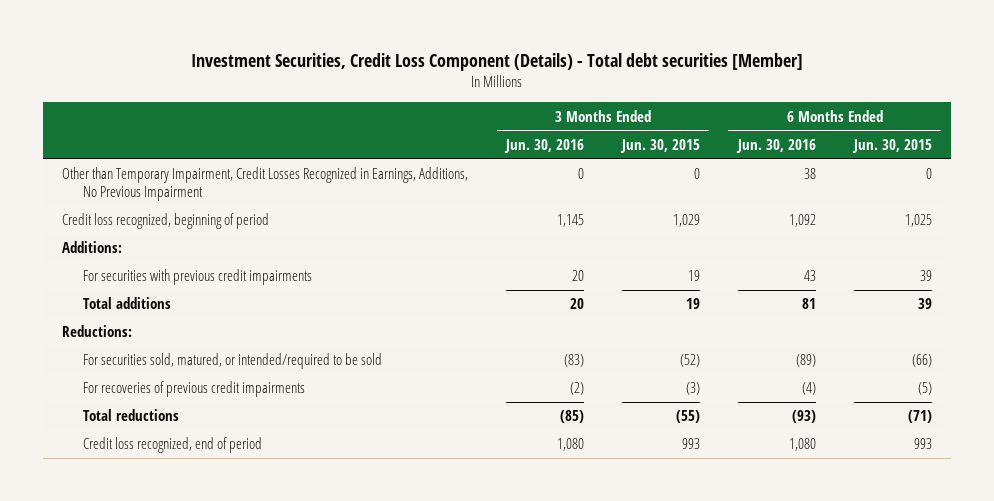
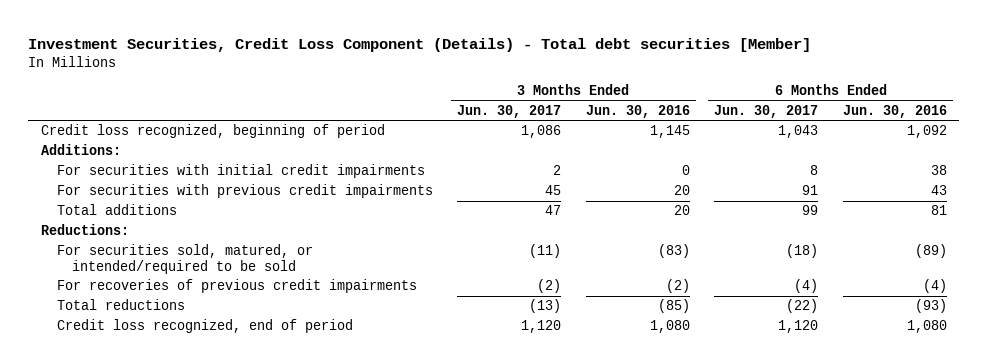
- | 3 Months Ended Jun. 30, 2016 | 3 Months Ended Jun. 30, 2015 | 6 Months Ended Jun. 30, 2016 | 6 Months Ended Jun. 30, 2015
+ | 3 Months Ended Jun. 30, 2017 | 3 Months Ended Jun. 30, 2016 | 6 Months Ended Jun. 30, 2017 | 6 Months Ended Jun. 30, 2016
- Other than Temporary Impairment, Credit Losses Recognized in Earnings, Additions, No Previous Impairment | 0 | 0 | 38 | 0
+ For securities with initial credit impairments | 2 | 0 | 8 | 38

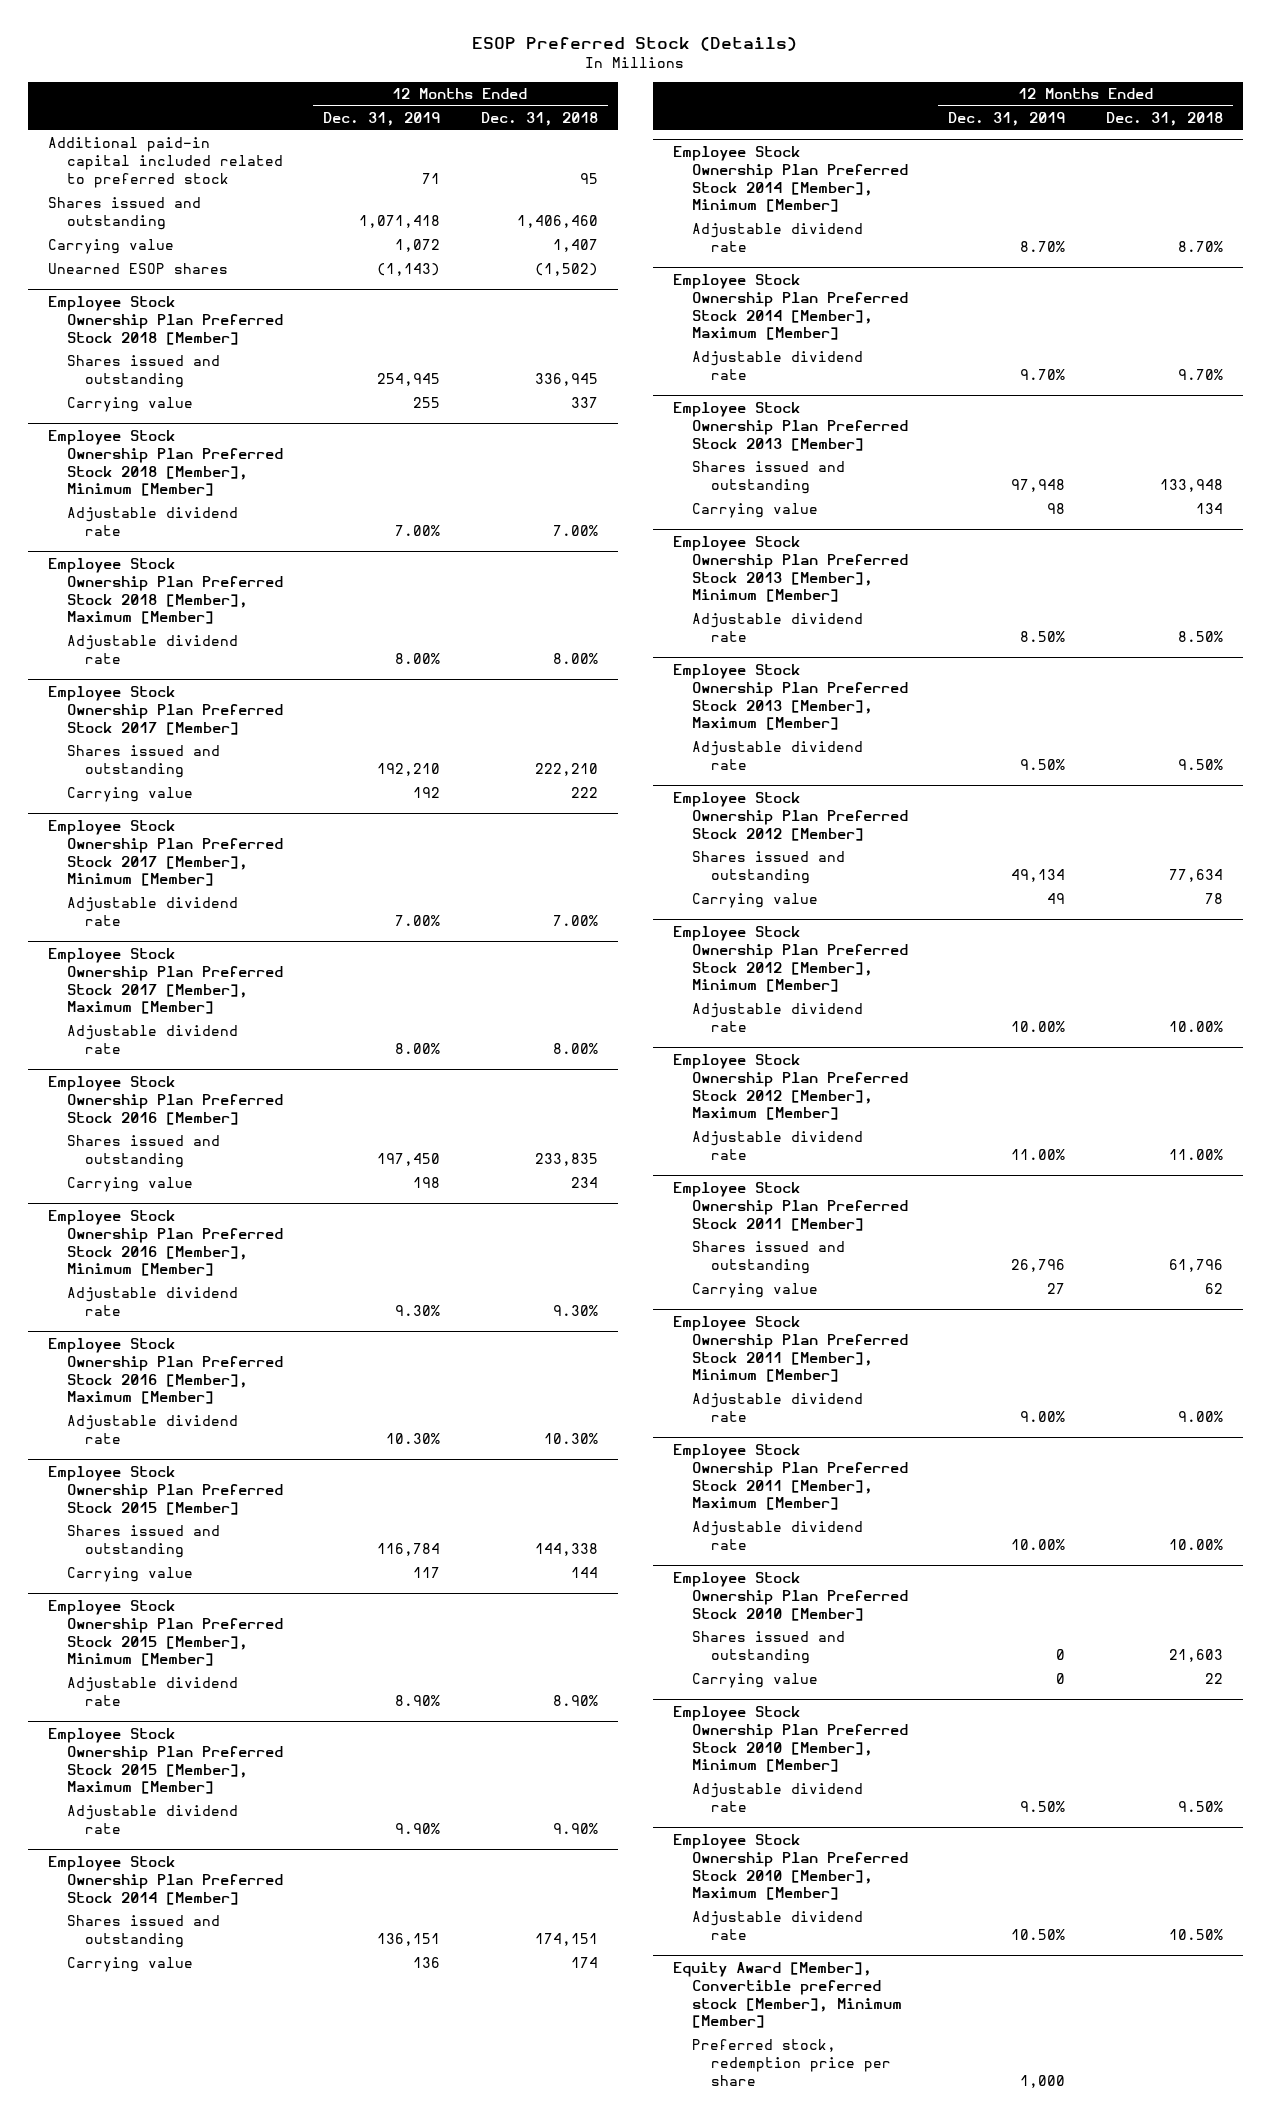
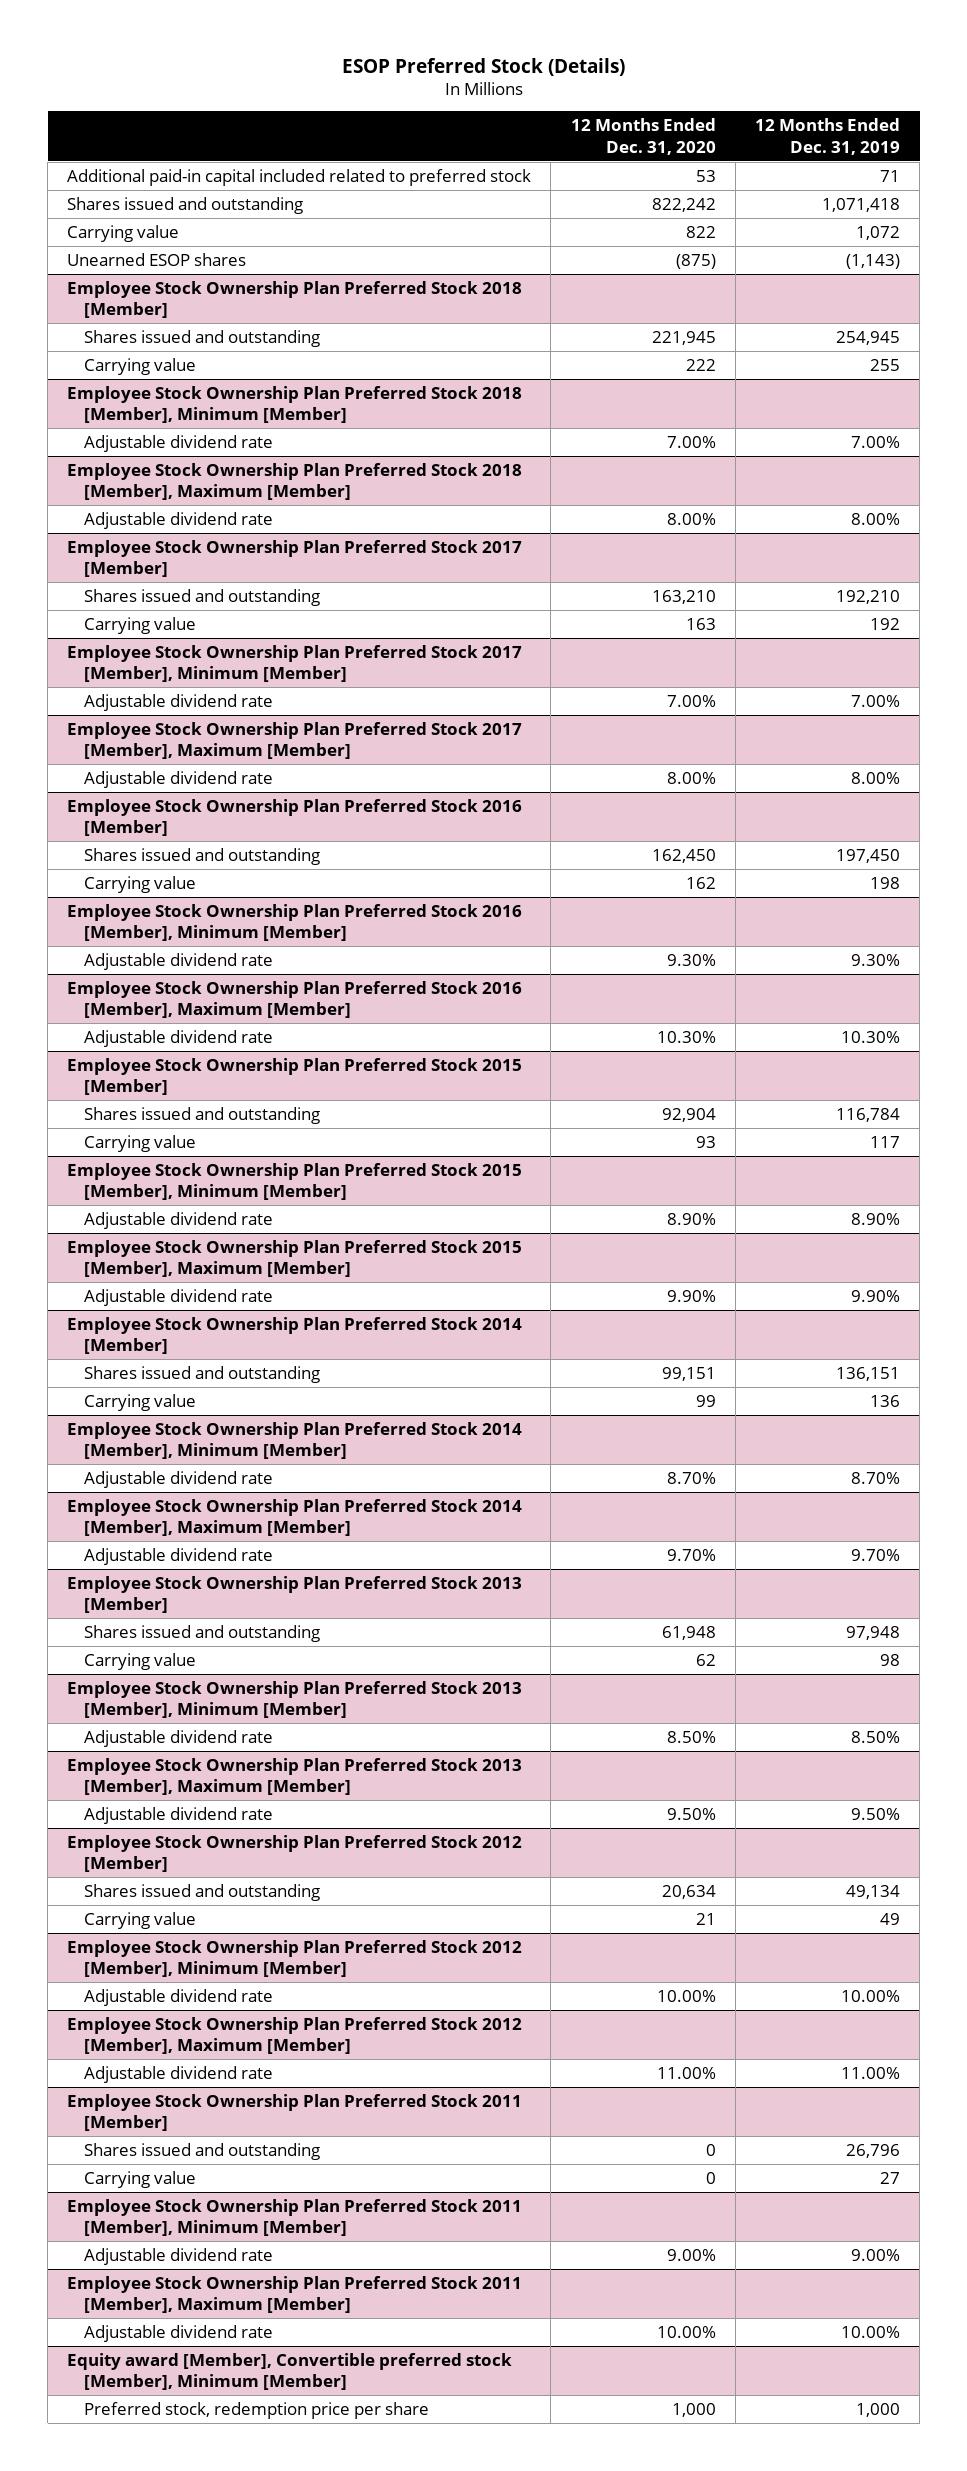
- | 12 Months Ended Dec. 31, 2019 | 12 Months Ended Dec. 31, 2018
+ | 12 Months Ended Dec. 31, 2020 | 12 Months Ended Dec. 31, 2019
- Employee Stock Ownership Plan Preferred Stock 2010 [Member]
- Shares issued and outstanding | 0 | 21,603
- Carrying value | 0 | 22
- Employee Stock Ownership Plan Preferred Stock 2010 [Member], Minimum [Member]
- Adjustable dividend rate | 9.50% | 9.50%
- Employee Stock Ownership Plan Preferred Stock 2010 [Member], Maximum [Member]
- Adjustable dividend rate | 10.50% | 10.50%
- Equity Award [Member], Convertible preferred stock [Member], Minimum [Member]
+ Equity award [Member], Convertible preferred stock [Member], Minimum [Member]

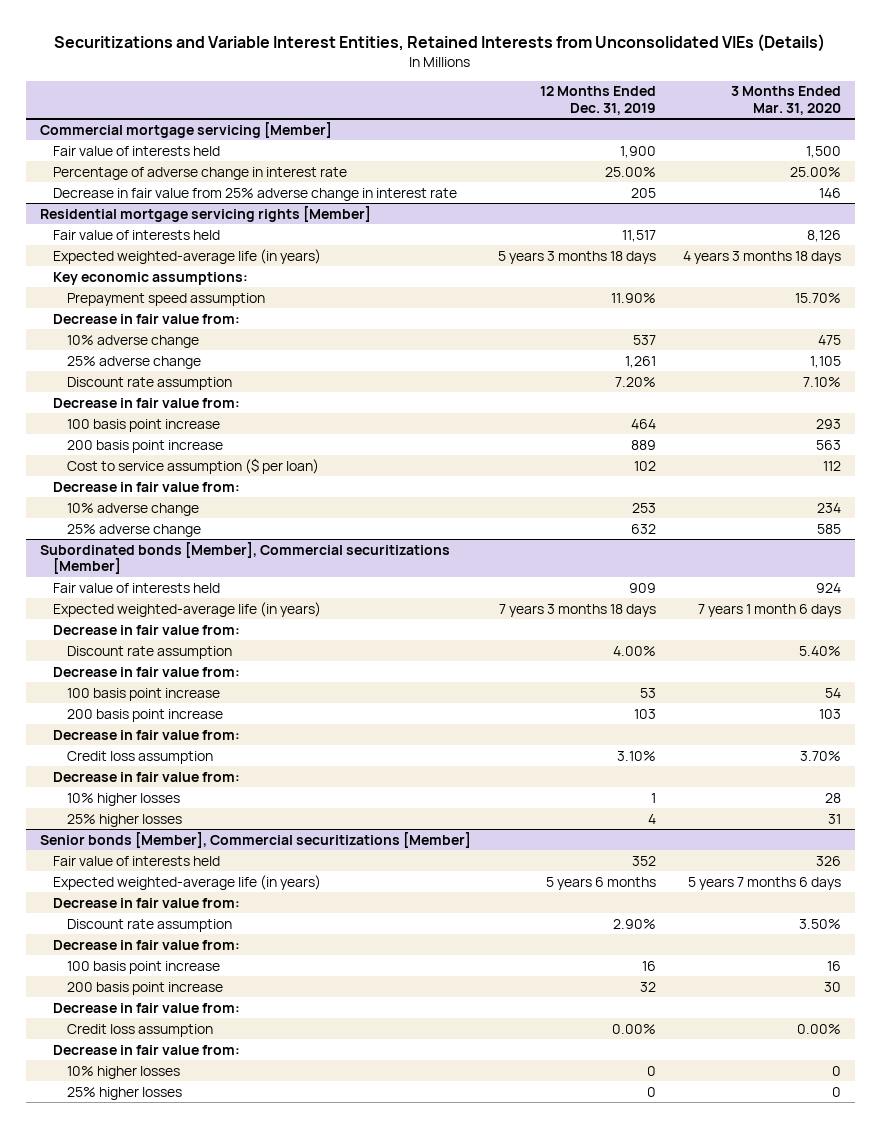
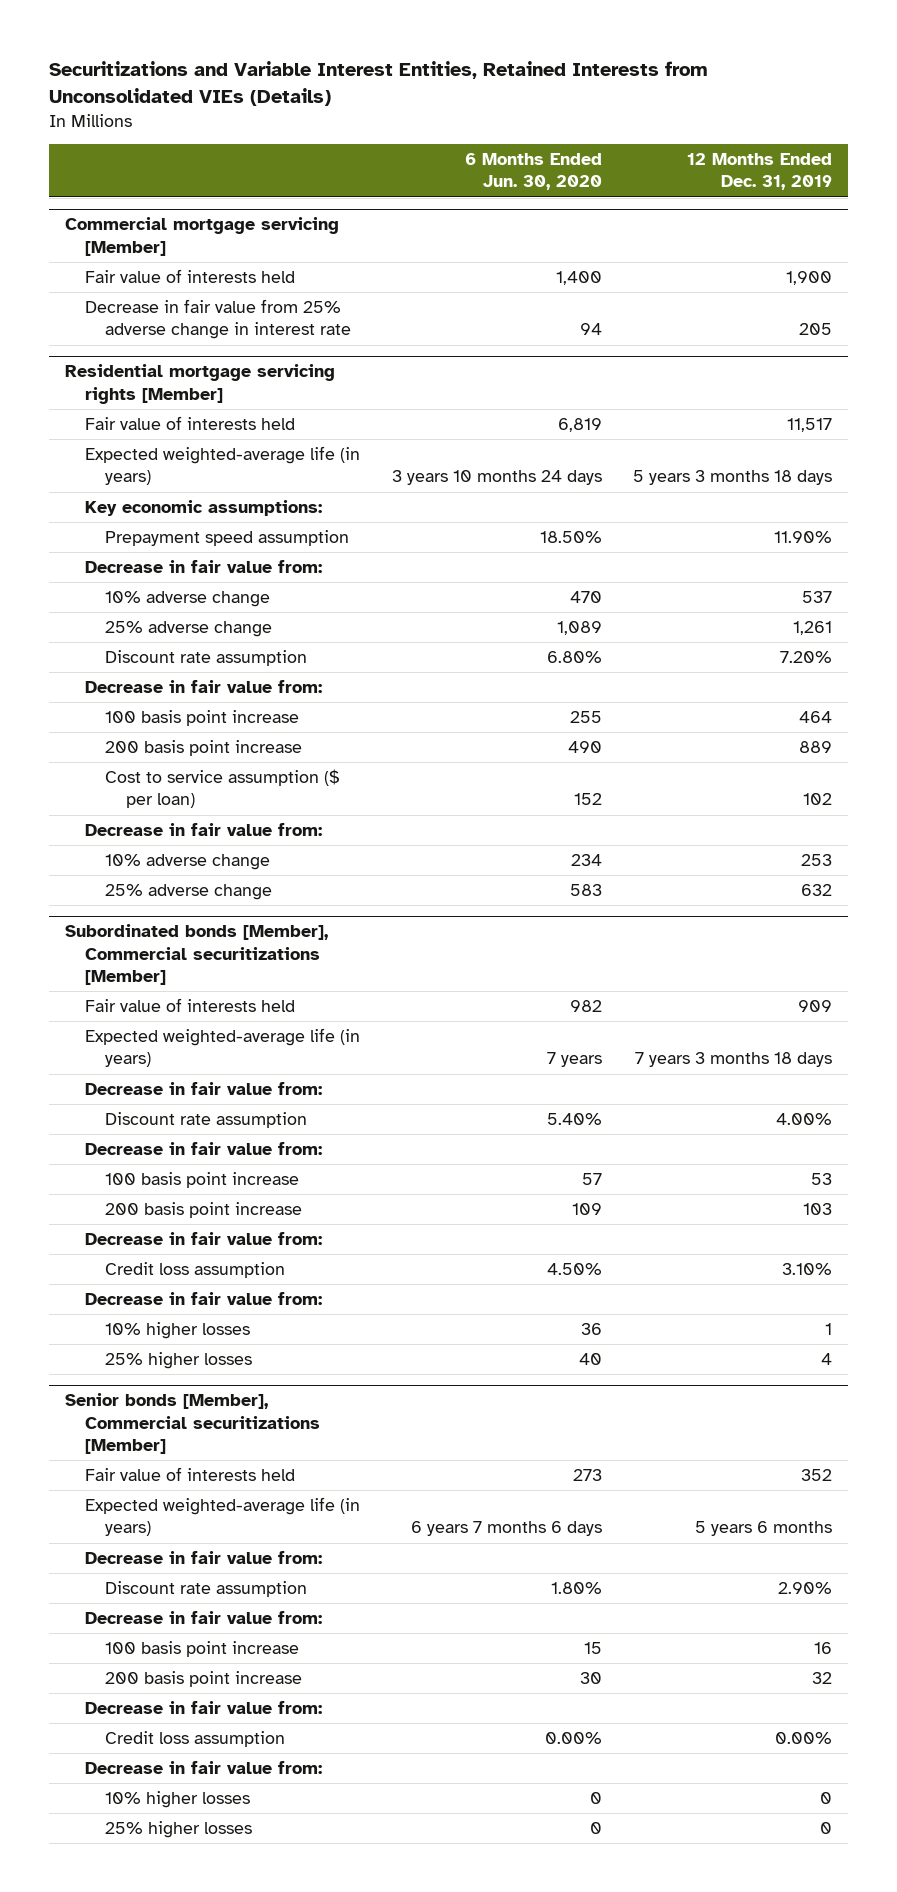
- | 12 Months Ended Dec. 31, 2019 | 3 Months Ended Mar. 31, 2020
+ | 6 Months Ended Jun. 30, 2020 | 12 Months Ended Dec. 31, 2019
@ Commercial mortgage servicing [Member]
- Percentage of adverse change in interest rate | 25.00% | 25.00%

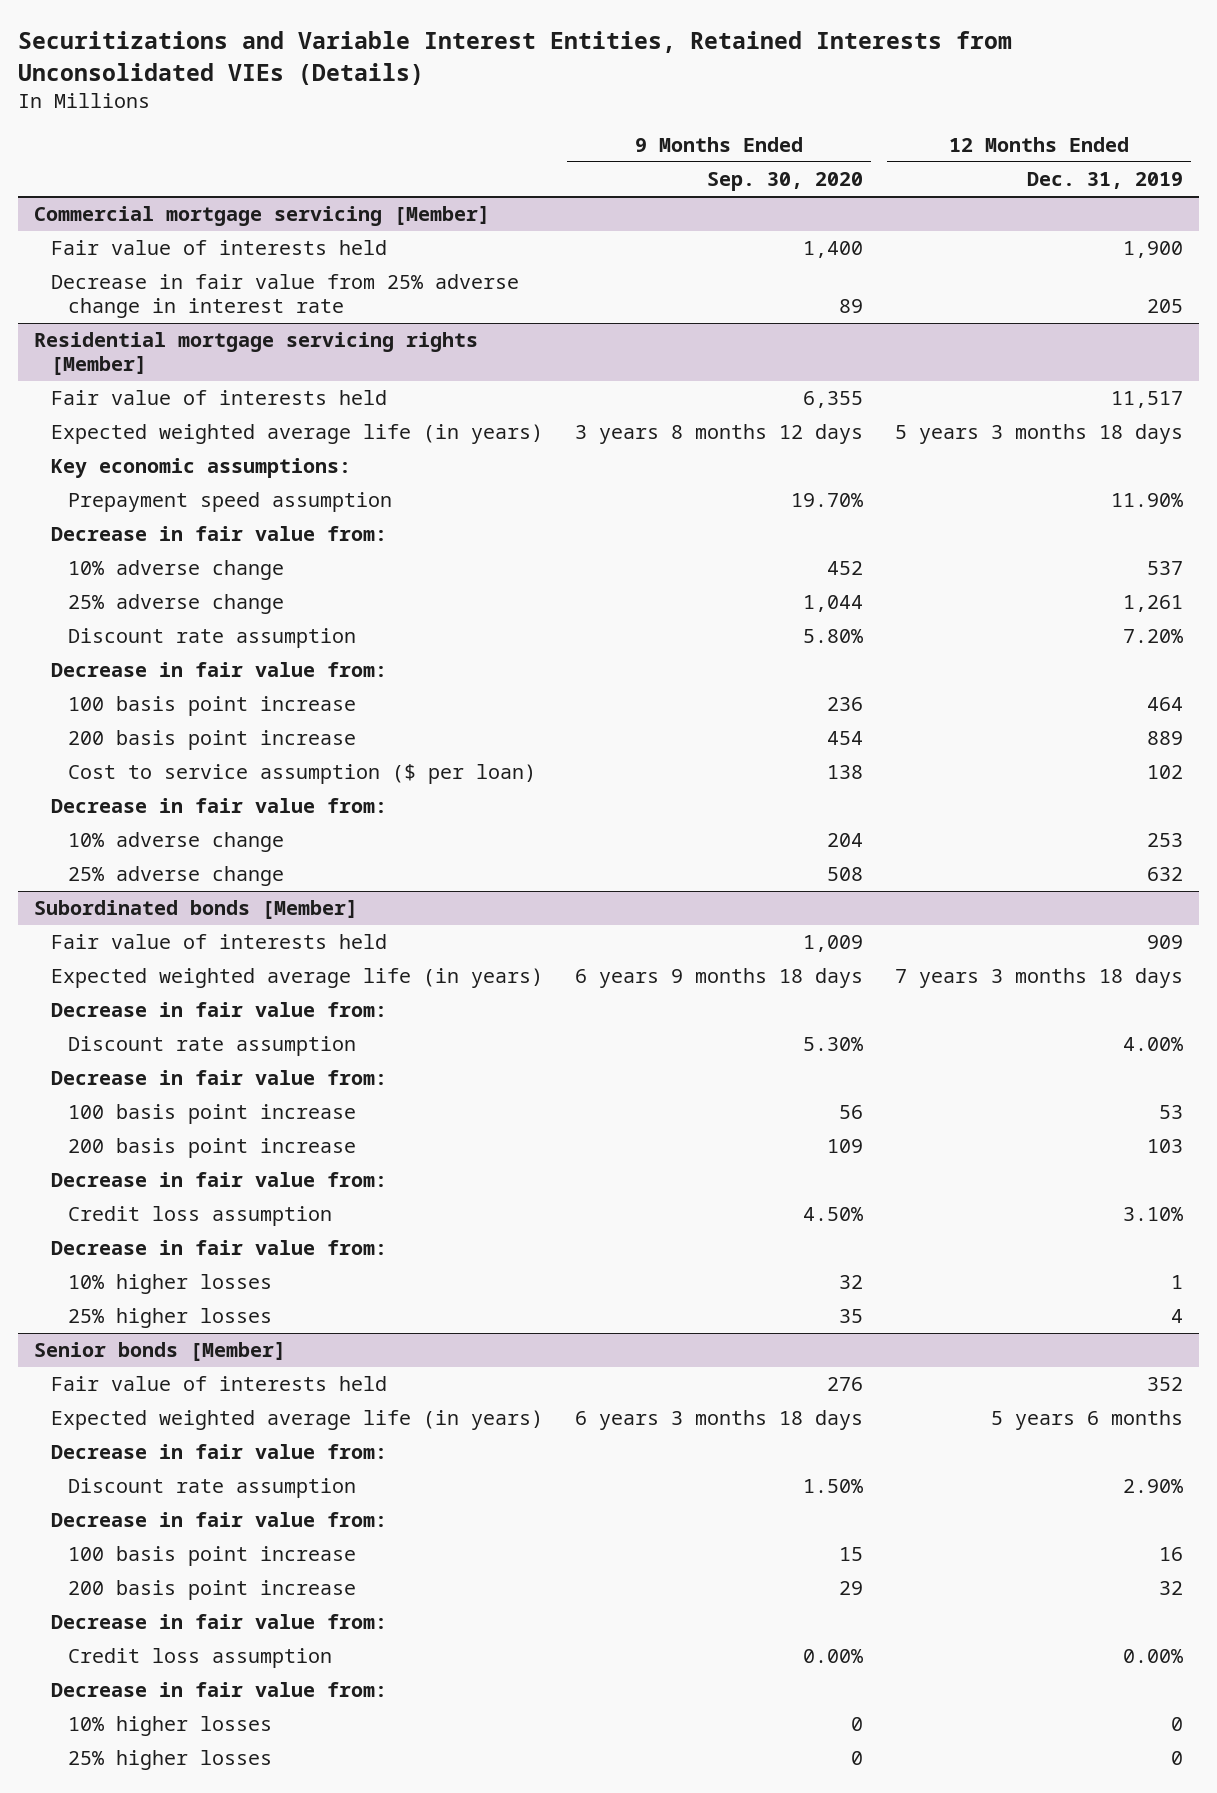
- | 6 Months Ended Jun. 30, 2020 | 12 Months Ended Dec. 31, 2019
+ | 9 Months Ended Sep. 30, 2020 | 12 Months Ended Dec. 31, 2019
@ Residential mortgage servicing rights [Member]
- Expected weighted-average life (in years) | 3 years 10 months 24 days | 5 years 3 months 18 days
+ Expected weighted average life (in years) | 3 years 8 months 12 days | 5 years 3 months 18 days
- Subordinated bonds [Member], Commercial securitizations [Member]
+ Subordinated bonds [Member]
- Expected weighted-average life (in years) | 7 years | 7 years 3 months 18 days
+ Expected weighted average life (in years) | 6 years 9 months 18 days | 7 years 3 months 18 days
- Senior bonds [Member], Commercial securitizations [Member]
+ Senior bonds [Member]
- Expected weighted-average life (in years) | 6 years 7 months 6 days | 5 years 6 months
+ Expected weighted average life (in years) | 6 years 3 months 18 days | 5 years 6 months

